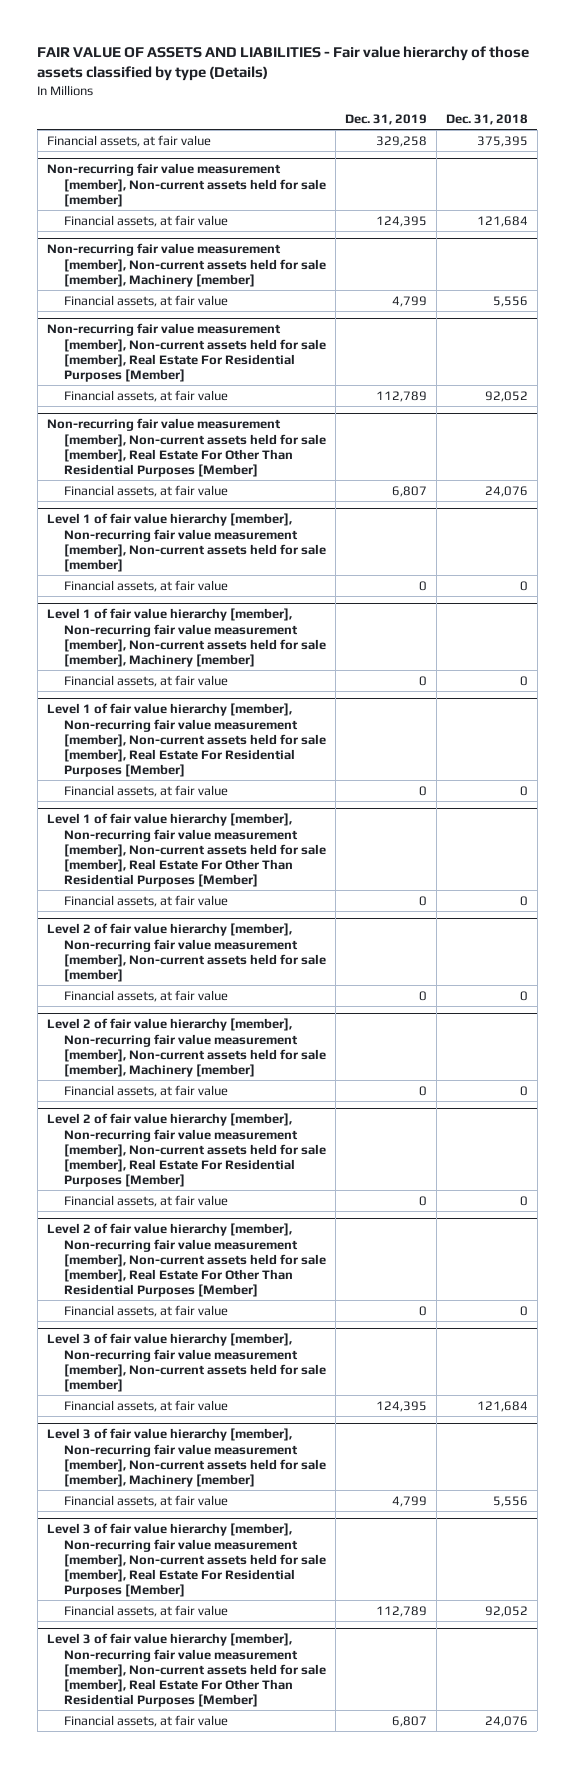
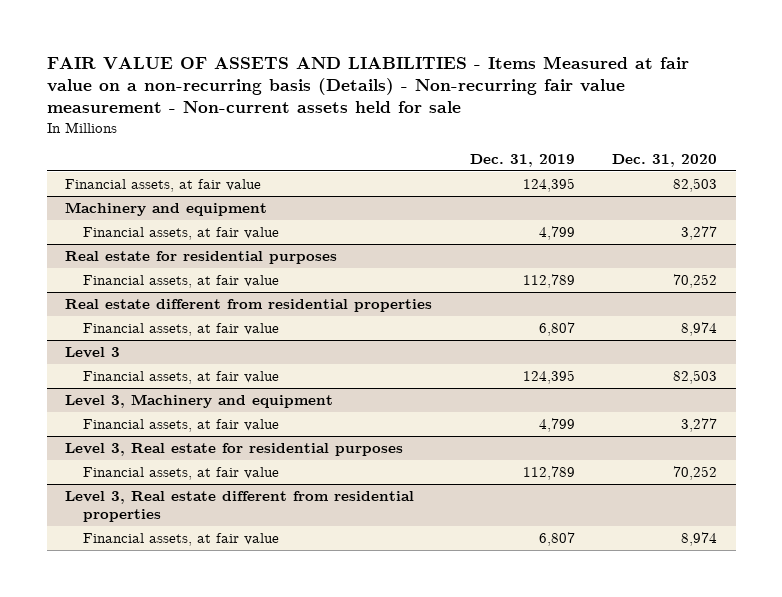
- FAIR VALUE OF ASSETS AND LIABILITIES - Fair value hierarchy of those assets classified by type (Details)
+ FAIR VALUE OF ASSETS AND LIABILITIES - Items Measured at fair value on a non-recurring basis (Details) - Non-recurring fair value measurement - Non-current assets held for sale
- | Dec. 31, 2019 | Dec. 31, 2018
+ | Dec. 31, 2019 | Dec. 31, 2020
- Financial assets, at fair value | 329,258 | 375,395
- Non-recurring fair value measurement [member], Non-current assets held for sale [member]
- Non-recurring fair value measurement [member], Non-current assets held for sale [member], Machinery [member]
+ Machinery and equipment
- Non-recurring fair value measurement [member], Non-current assets held for sale [member], Real Estate For Residential Purposes [Member]
+ Real estate for residential purposes
- Non-recurring fair value measurement [member], Non-current assets held for sale [member], Real Estate For Other Than Residential Purposes [Member]
+ Real estate different from residential properties
- Level 1 of fair value hierarchy [member], Non-recurring fair value measurement [member], Non-current assets held for sale [member]
- Financial assets, at fair value | 0 | 0
- Level 1 of fair value hierarchy [member], Non-recurring fair value measurement [member], Non-current assets held for sale [member], Machinery [member]
- Financial assets, at fair value | 0 | 0
- Level 1 of fair value hierarchy [member], Non-recurring fair value measurement [member], Non-current assets held for sale [member], Real Estate For Residential Purposes [Member]
- Financial assets, at fair value | 0 | 0
- Level 1 of fair value hierarchy [member], Non-recurring fair value measurement [member], Non-current assets held for sale [member], Real Estate For Other Than Residential Purposes [Member]
- Financial assets, at fair value | 0 | 0
- Level 2 of fair value hierarchy [member], Non-recurring fair value measurement [member], Non-current assets held for sale [member]
- Financial assets, at fair value | 0 | 0
- Level 2 of fair value hierarchy [member], Non-recurring fair value measurement [member], Non-current assets held for sale [member], Machinery [member]
- Financial assets, at fair value | 0 | 0
- Level 2 of fair value hierarchy [member], Non-recurring fair value measurement [member], Non-current assets held for sale [member], Real Estate For Residential Purposes [Member]
- Financial assets, at fair value | 0 | 0
- Level 2 of fair value hierarchy [member], Non-recurring fair value measurement [member], Non-current assets held for sale [member], Real Estate For Other Than Residential Purposes [Member]
- Financial assets, at fair value | 0 | 0
- Level 3 of fair value hierarchy [member], Non-recurring fair value measurement [member], Non-current assets held for sale [member]
+ Level 3
- Level 3 of fair value hierarchy [member], Non-recurring fair value measurement [member], Non-current assets held for sale [member], Machinery [member]
+ Level 3, Machinery and equipment
- Level 3 of fair value hierarchy [member], Non-recurring fair value measurement [member], Non-current assets held for sale [member], Real Estate For Residential Purposes [Member]
+ Level 3, Real estate for residential purposes
- Level 3 of fair value hierarchy [member], Non-recurring fair value measurement [member], Non-current assets held for sale [member], Real Estate For Other Than Residential Purposes [Member]
+ Level 3, Real estate different from residential properties

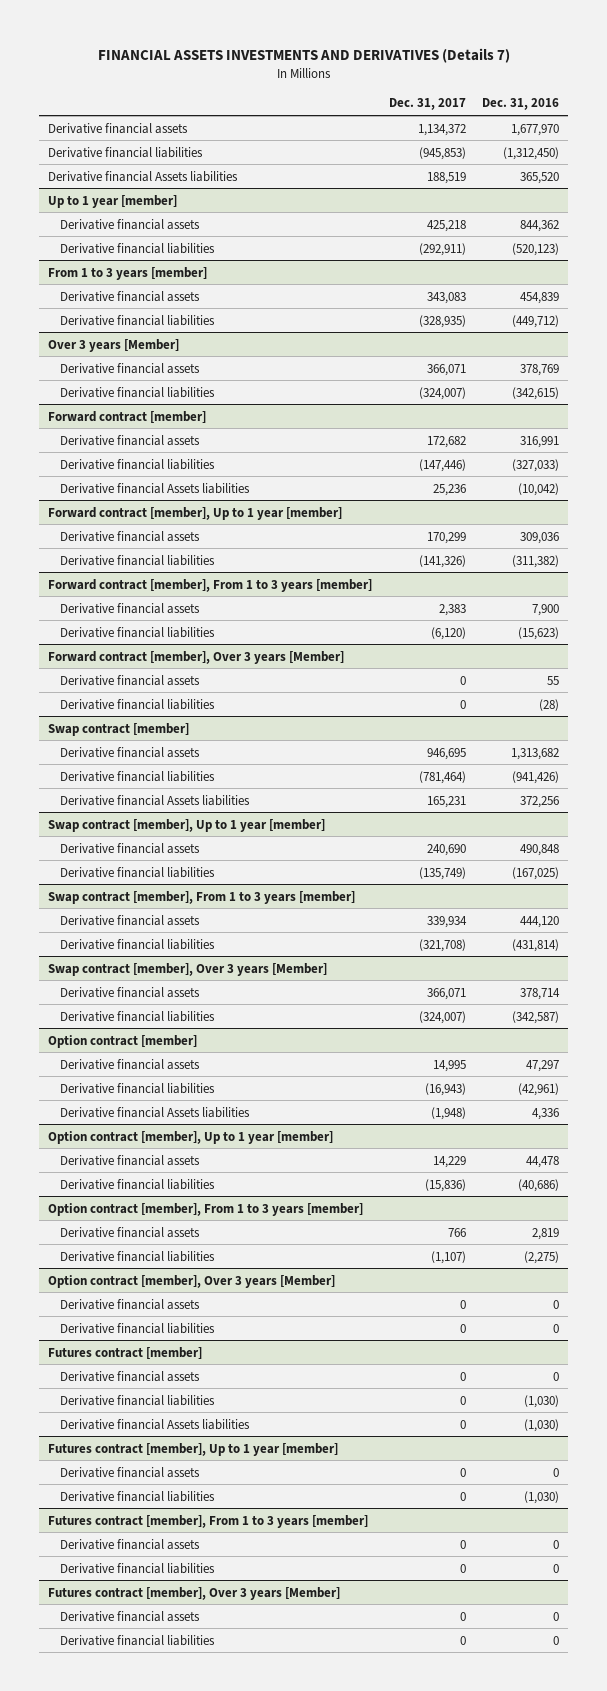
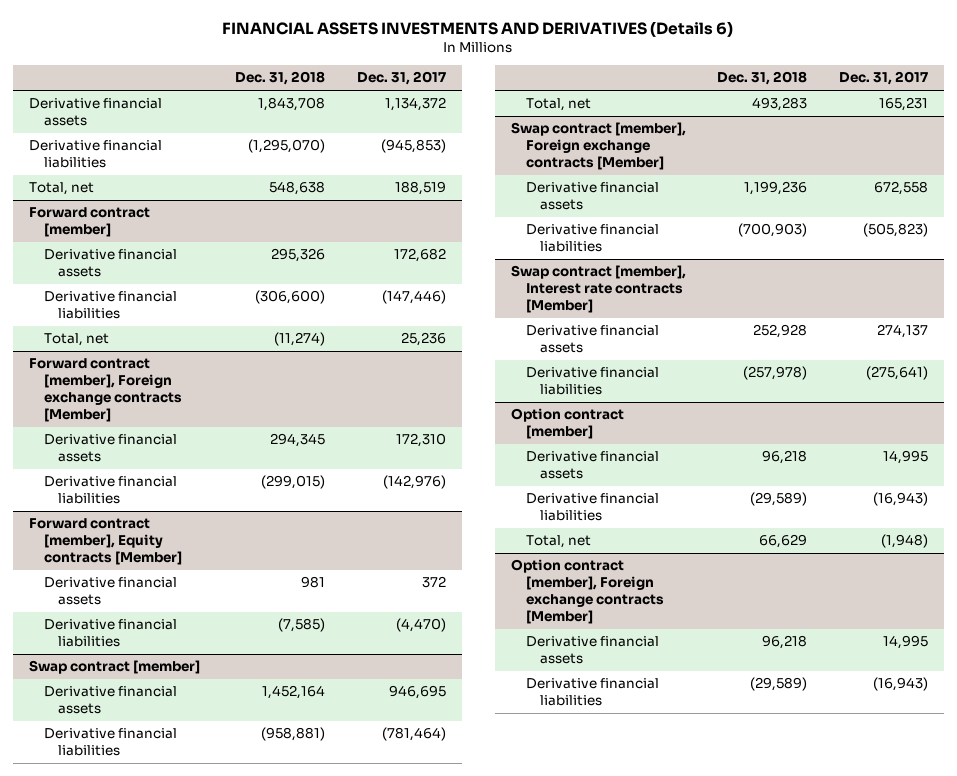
- FINANCIAL ASSETS INVESTMENTS AND DERIVATIVES (Details 7)
+ FINANCIAL ASSETS INVESTMENTS AND DERIVATIVES (Details 6)
- | Dec. 31, 2017 | Dec. 31, 2016
+ | Dec. 31, 2018 | Dec. 31, 2017
- Derivative financial Assets liabilities | 188,519 | 365,520
- Up to 1 year [member]
- Derivative financial assets | 425,218 | 844,362
- Derivative financial liabilities | (292,911) | (520,123)
- From 1 to 3 years [member]
- Derivative financial assets | 343,083 | 454,839
- Derivative financial liabilities | (328,935) | (449,712)
- Over 3 years [Member]
- Derivative financial assets | 366,071 | 378,769
- Derivative financial liabilities | (324,007) | (342,615)
+ Total, net | 548,638 | 188,519
@ Forward contract [member]
- Derivative financial Assets liabilities | 25,236 | (10,042)
- Forward contract [member], Up to 1 year [member]
- Derivative financial assets | 170,299 | 309,036
- Derivative financial liabilities | (141,326) | (311,382)
- Forward contract [member], From 1 to 3 years [member]
- Derivative financial assets | 2,383 | 7,900
- Derivative financial liabilities | (6,120) | (15,623)
- Forward contract [member], Over 3 years [Member]
- Derivative financial assets | 0 | 55
- Derivative financial liabilities | 0 | (28)
@ Forward contract [member]
+ Total, net | (11,274) | 25,236
+ Forward contract [member], Foreign exchange contracts [Member]
+ Derivative financial assets | 294,345 | 172,310
+ Derivative financial liabilities | (299,015) | (142,976)
+ Forward contract [member], Equity contracts [Member]
+ Derivative financial assets | 981 | 372
+ Derivative financial liabilities | (7,585) | (4,470)
@ Swap contract [member]
- Derivative financial Assets liabilities | 165,231 | 372,256
- Swap contract [member], Up to 1 year [member]
- Derivative financial assets | 240,690 | 490,848
- Derivative financial liabilities | (135,749) | (167,025)
- Swap contract [member], From 1 to 3 years [member]
- Derivative financial assets | 339,934 | 444,120
- Derivative financial liabilities | (321,708) | (431,814)
- Swap contract [member], Over 3 years [Member]
- Derivative financial assets | 366,071 | 378,714
- Derivative financial liabilities | (324,007) | (342,587)
@ Swap contract [member]
+ Total, net | 493,283 | 165,231
+ Swap contract [member], Foreign exchange contracts [Member]
+ Derivative financial assets | 1,199,236 | 672,558
+ Derivative financial liabilities | (700,903) | (505,823)
+ Swap contract [member], Interest rate contracts [Member]
+ Derivative financial assets | 252,928 | 274,137
+ Derivative financial liabilities | (257,978) | (275,641)
@ Option contract [member]
- Derivative financial Assets liabilities | (1,948) | 4,336
- Option contract [member], Up to 1 year [member]
- Derivative financial assets | 14,229 | 44,478
- Derivative financial liabilities | (15,836) | (40,686)
- Option contract [member], From 1 to 3 years [member]
- Derivative financial assets | 766 | 2,819
- Derivative financial liabilities | (1,107) | (2,275)
- Option contract [member], Over 3 years [Member]
- Derivative financial assets | 0 | 0
- Derivative financial liabilities | 0 | 0
- Futures contract [member]
- Derivative financial assets | 0 | 0
- Derivative financial liabilities | 0 | (1,030)
- Derivative financial Assets liabilities | 0 | (1,030)
- Futures contract [member], Up to 1 year [member]
- Derivative financial assets | 0 | 0
- Derivative financial liabilities | 0 | (1,030)
- Futures contract [member], From 1 to 3 years [member]
- Derivative financial assets | 0 | 0
- Derivative financial liabilities | 0 | 0
- Futures contract [member], Over 3 years [Member]
- Derivative financial assets | 0 | 0
- Derivative financial liabilities | 0 | 0
@ Option contract [member]
+ Total, net | 66,629 | (1,948)
+ Option contract [member], Foreign exchange contracts [Member]
+ Derivative financial assets | 96,218 | 14,995
+ Derivative financial liabilities | (29,589) | (16,943)

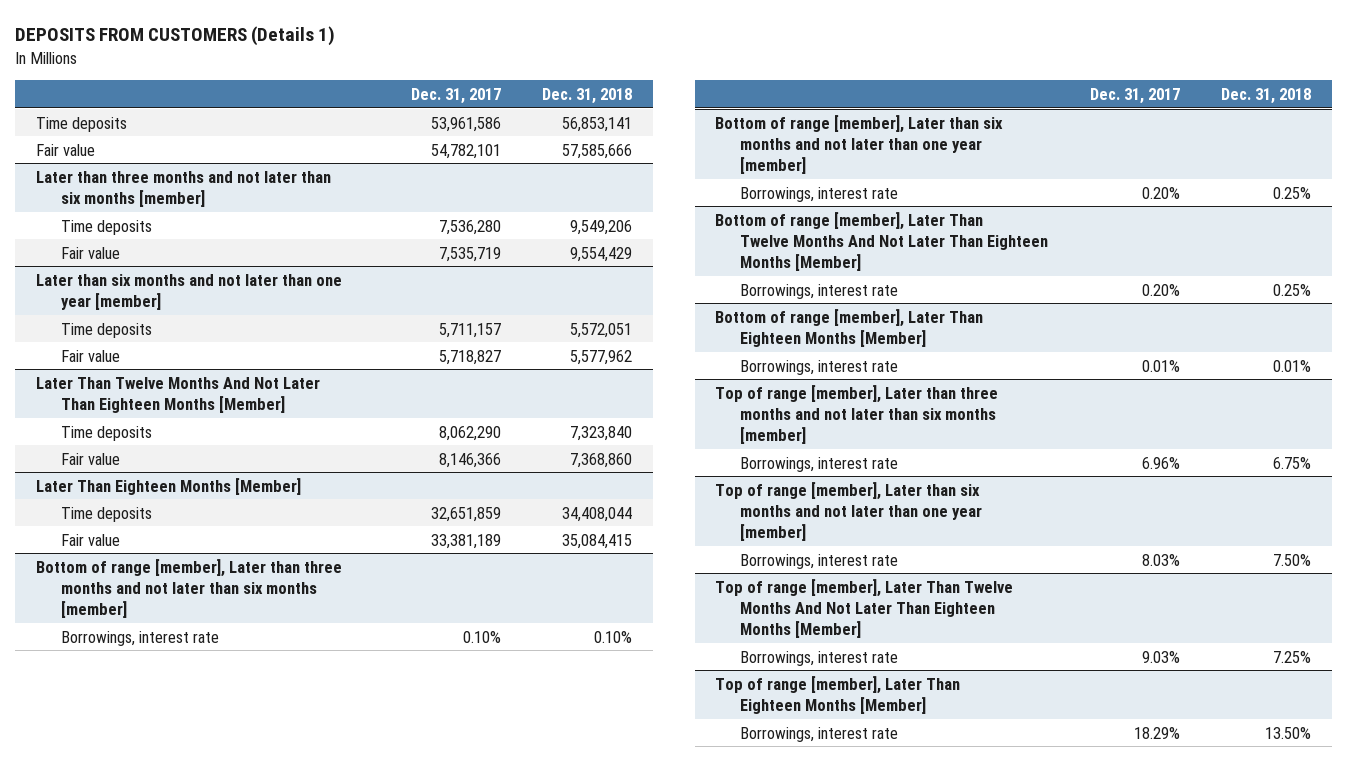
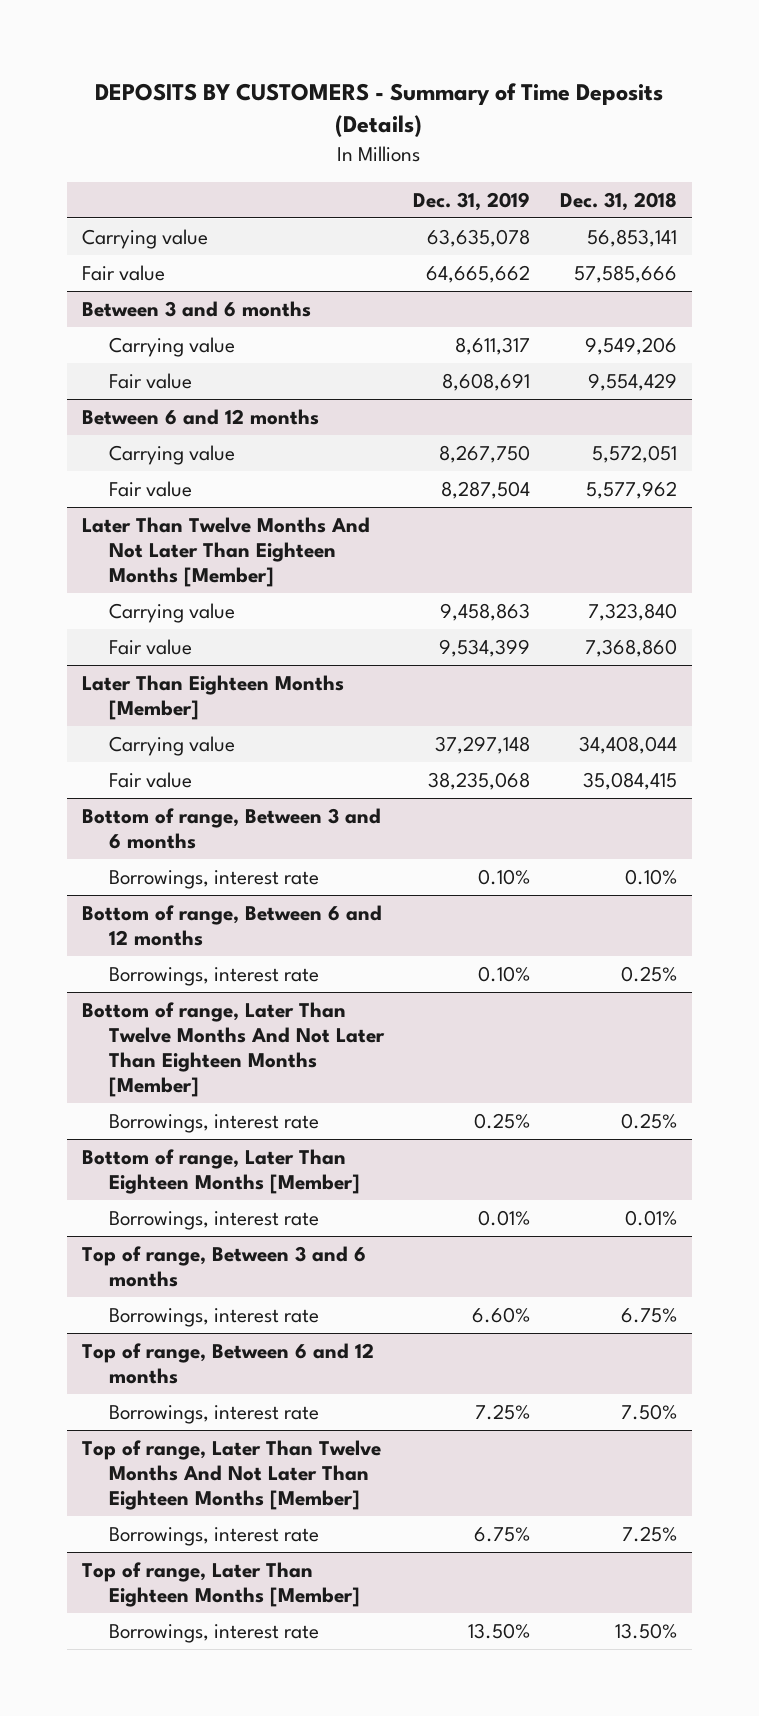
- DEPOSITS FROM CUSTOMERS (Details 1)
+ DEPOSITS BY CUSTOMERS - Summary of Time Deposits (Details)
- | Dec. 31, 2017 | Dec. 31, 2018
+ | Dec. 31, 2019 | Dec. 31, 2018
- Time deposits | 53,961,586 | 56,853,141
+ Carrying value | 63,635,078 | 56,853,141
- Later than three months and not later than six months [member]
- Time deposits | 7,536,280 | 9,549,206
+ Between 3 and 6 months
+ Carrying value | 8,611,317 | 9,549,206
- Later than six months and not later than one year [member]
- Time deposits | 5,711,157 | 5,572,051
+ Between 6 and 12 months
+ Carrying value | 8,267,750 | 5,572,051
@ Later Than Twelve Months And Not Later Than Eighteen Months [Member]
- Time deposits | 8,062,290 | 7,323,840
+ Carrying value | 9,458,863 | 7,323,840
@ Later Than Eighteen Months [Member]
- Time deposits | 32,651,859 | 34,408,044
+ Carrying value | 37,297,148 | 34,408,044
- Bottom of range [member], Later than three months and not later than six months [member]
+ Bottom of range, Between 3 and 6 months
- Bottom of range [member], Later than six months and not later than one year [member]
+ Bottom of range, Between 6 and 12 months
- Bottom of range [member], Later Than Twelve Months And Not Later Than Eighteen Months [Member]
+ Bottom of range, Later Than Twelve Months And Not Later Than Eighteen Months [Member]
- Bottom of range [member], Later Than Eighteen Months [Member]
+ Bottom of range, Later Than Eighteen Months [Member]
- Top of range [member], Later than three months and not later than six months [member]
+ Top of range, Between 3 and 6 months
- Top of range [member], Later than six months and not later than one year [member]
+ Top of range, Between 6 and 12 months
- Top of range [member], Later Than Twelve Months And Not Later Than Eighteen Months [Member]
+ Top of range, Later Than Twelve Months And Not Later Than Eighteen Months [Member]
- Top of range [member], Later Than Eighteen Months [Member]
+ Top of range, Later Than Eighteen Months [Member]

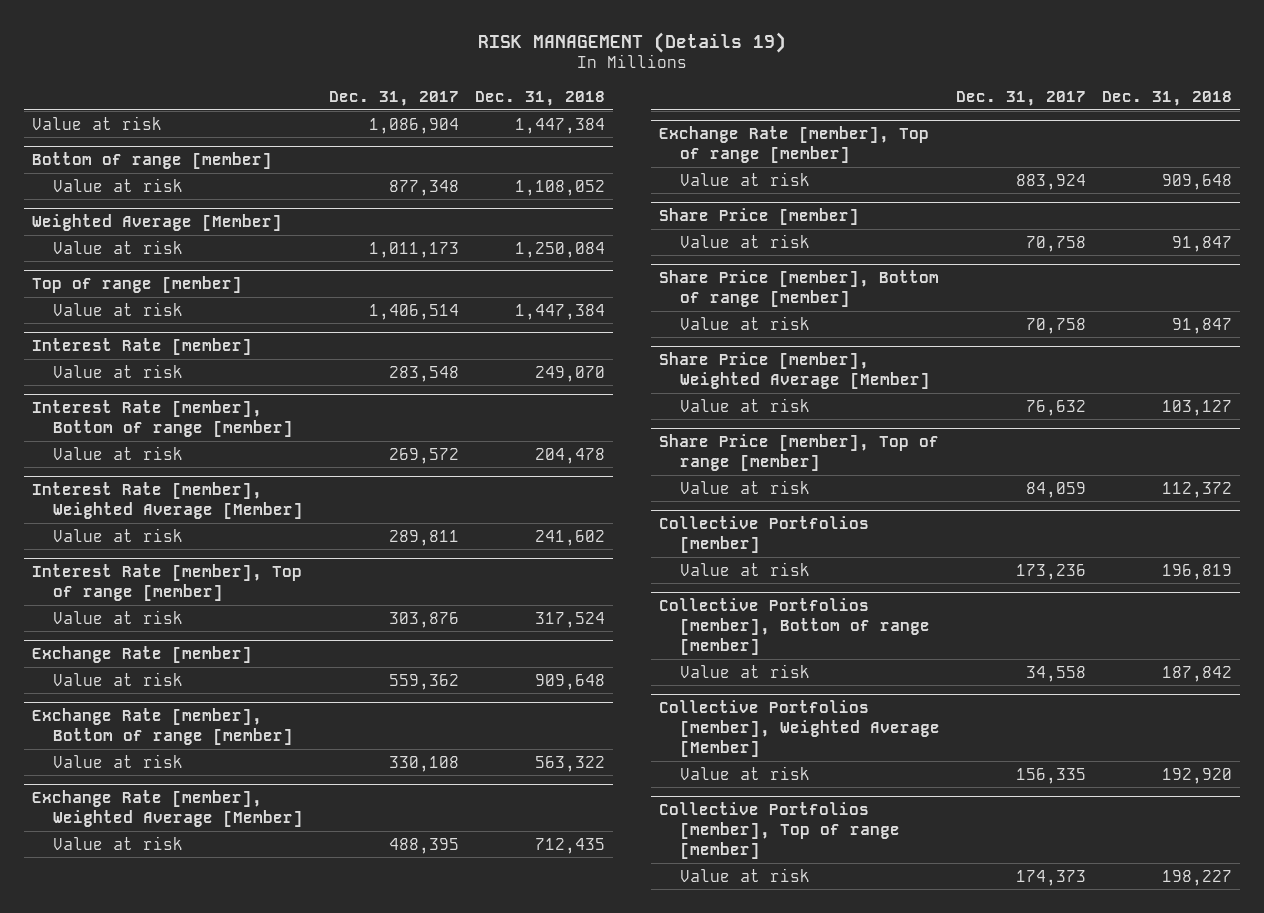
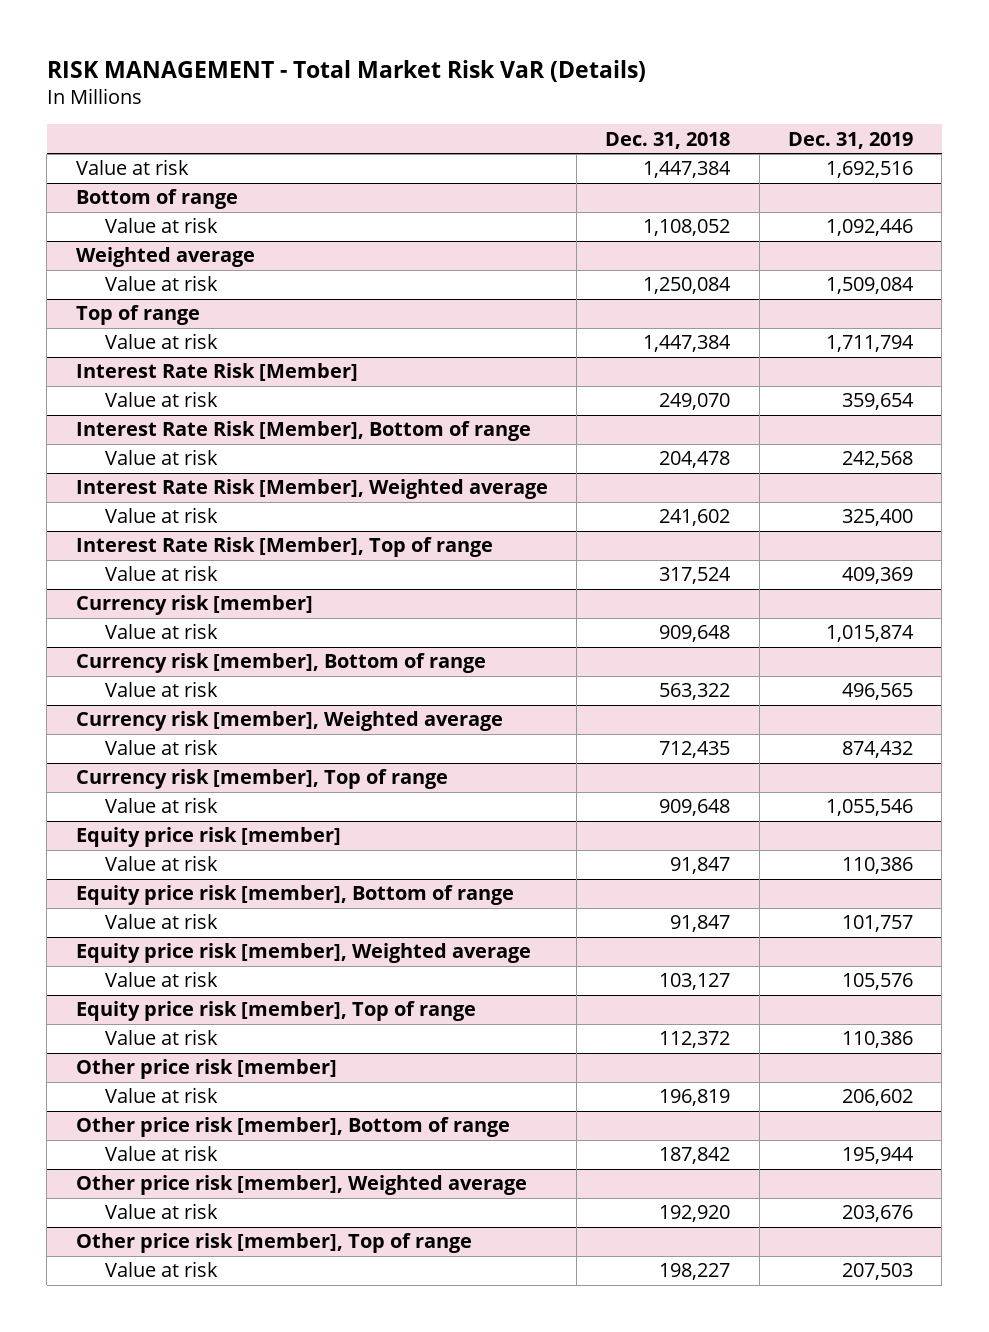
- RISK MANAGEMENT (Details 19)
+ RISK MANAGEMENT - Total Market Risk VaR (Details)
- | Dec. 31, 2017 | Dec. 31, 2018
+ | Dec. 31, 2018 | Dec. 31, 2019
- Bottom of range [member]
+ Bottom of range
- Weighted Average [Member]
+ Weighted average
- Top of range [member]
+ Top of range
- Interest Rate [member]
+ Interest Rate Risk [Member]
- Interest Rate [member], Bottom of range [member]
+ Interest Rate Risk [Member], Bottom of range
- Interest Rate [member], Weighted Average [Member]
+ Interest Rate Risk [Member], Weighted average
- Interest Rate [member], Top of range [member]
+ Interest Rate Risk [Member], Top of range
- Exchange Rate [member]
+ Currency risk [member]
- Exchange Rate [member], Bottom of range [member]
+ Currency risk [member], Bottom of range
- Exchange Rate [member], Weighted Average [Member]
+ Currency risk [member], Weighted average
- Exchange Rate [member], Top of range [member]
+ Currency risk [member], Top of range
- Share Price [member]
+ Equity price risk [member]
- Share Price [member], Bottom of range [member]
+ Equity price risk [member], Bottom of range
- Share Price [member], Weighted Average [Member]
+ Equity price risk [member], Weighted average
- Share Price [member], Top of range [member]
+ Equity price risk [member], Top of range
- Collective Portfolios [member]
+ Other price risk [member]
- Collective Portfolios [member], Bottom of range [member]
+ Other price risk [member], Bottom of range
- Collective Portfolios [member], Weighted Average [Member]
+ Other price risk [member], Weighted average
- Collective Portfolios [member], Top of range [member]
+ Other price risk [member], Top of range

